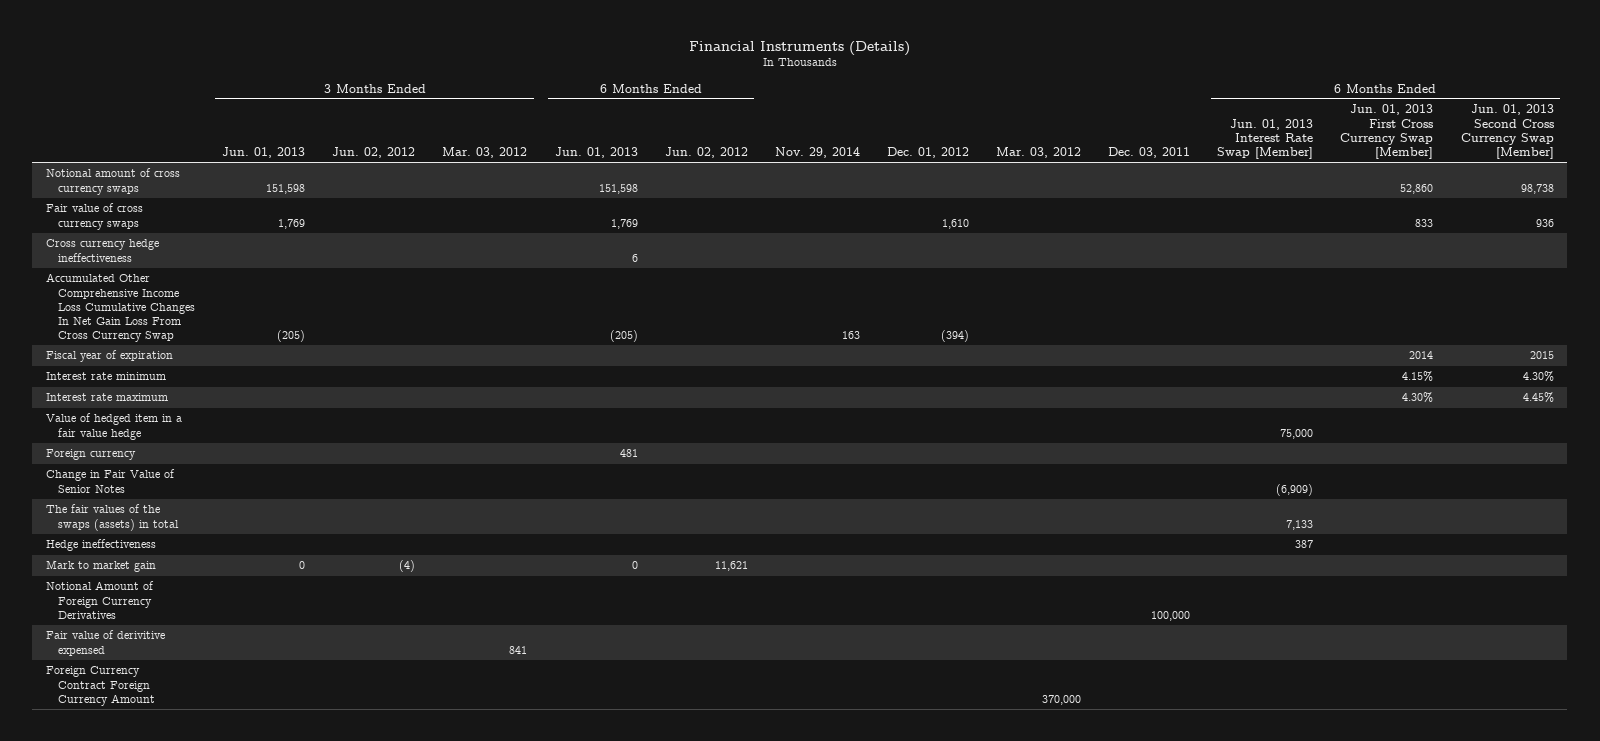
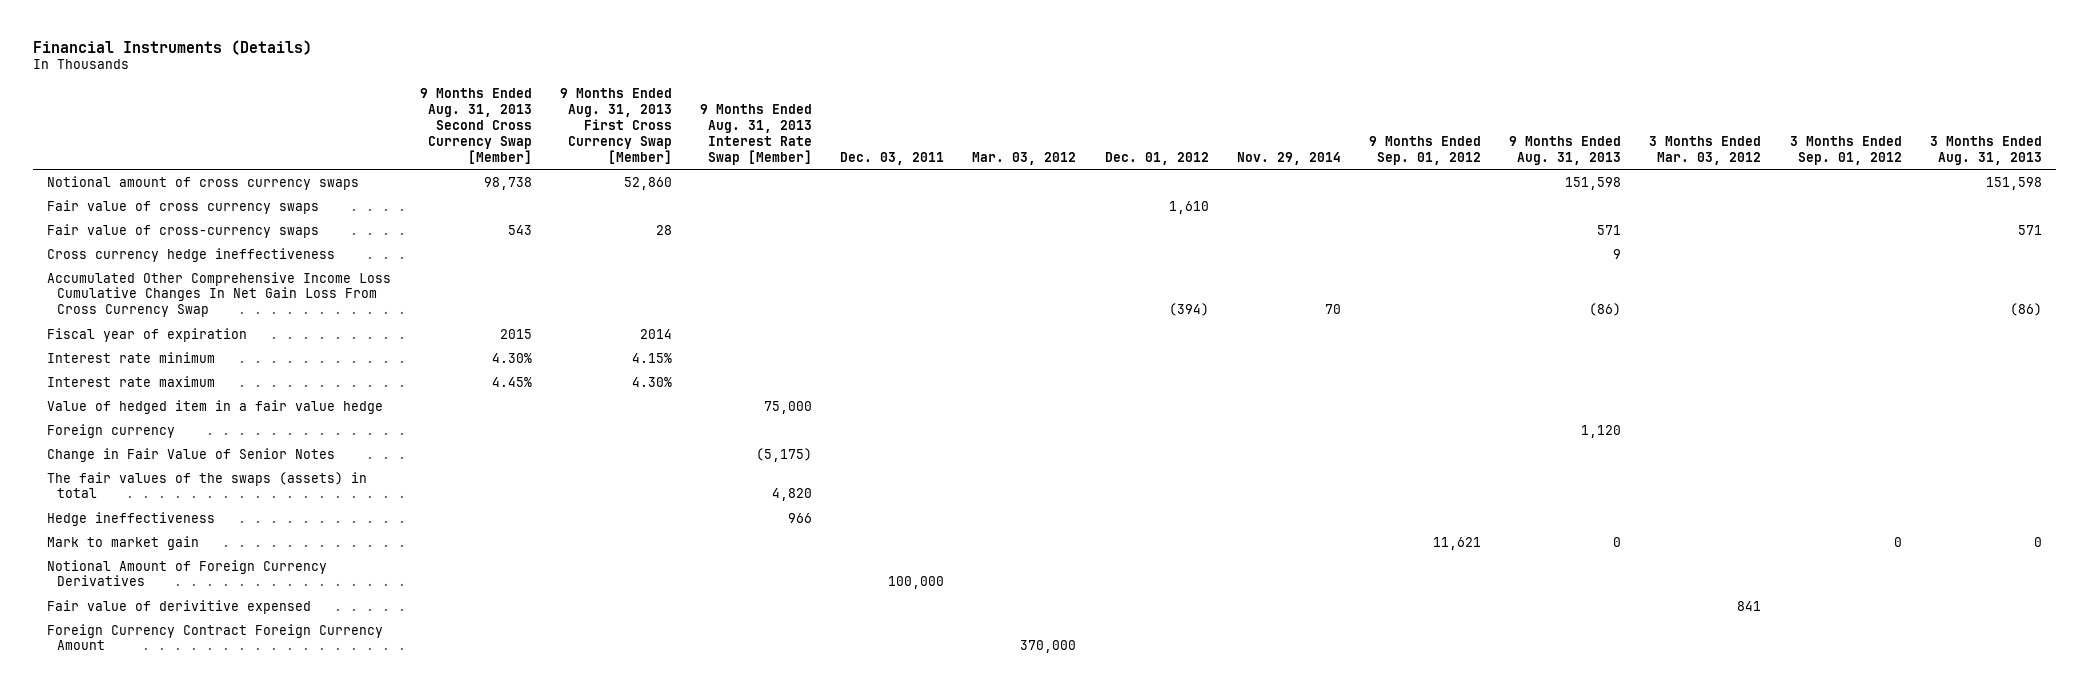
- | 3 Months Ended Jun. 01, 2013 | 3 Months Ended Jun. 02, 2012 | 3 Months Ended Mar. 03, 2012 | 6 Months Ended Jun. 01, 2013 | 6 Months Ended Jun. 02, 2012 | Nov. 29, 2014 | Dec. 01, 2012 | Mar. 03, 2012 | Dec. 03, 2011 | 6 Months Ended Jun. 01, 2013 Interest Rate Swap [Member] | 6 Months Ended Jun. 01, 2013 First Cross Currency Swap [Member] | 6 Months Ended Jun. 01, 2013 Second Cross Currency Swap [Member]
+ | 9 Months Ended Aug. 31, 2013 Second Cross Currency Swap [Member] | 9 Months Ended Aug. 31, 2013 First Cross Currency Swap [Member] | 9 Months Ended Aug. 31, 2013 Interest Rate Swap [Member] | Dec. 03, 2011 | Mar. 03, 2012 | Dec. 01, 2012 | Nov. 29, 2014 | 9 Months Ended Sep. 01, 2012 | 9 Months Ended Aug. 31, 2013 | 3 Months Ended Mar. 03, 2012 | 3 Months Ended Sep. 01, 2012 | 3 Months Ended Aug. 31, 2013
+ Fair value of cross-currency swaps | 543 | 28 | | | | | | | 571 | | | 571
- Accumulated Other Comprehensive Income Loss Cumulative Changes In Net Gain Loss From Cross Currency Swap | (205) | | | (205) | | 163 | (394) | | | | |
+ Accumulated Other Comprehensive Income Loss Cumulative Changes In Net Gain Loss From Cross Currency Swap | | | | | | (394) | 70 | | (86) | | | (86)

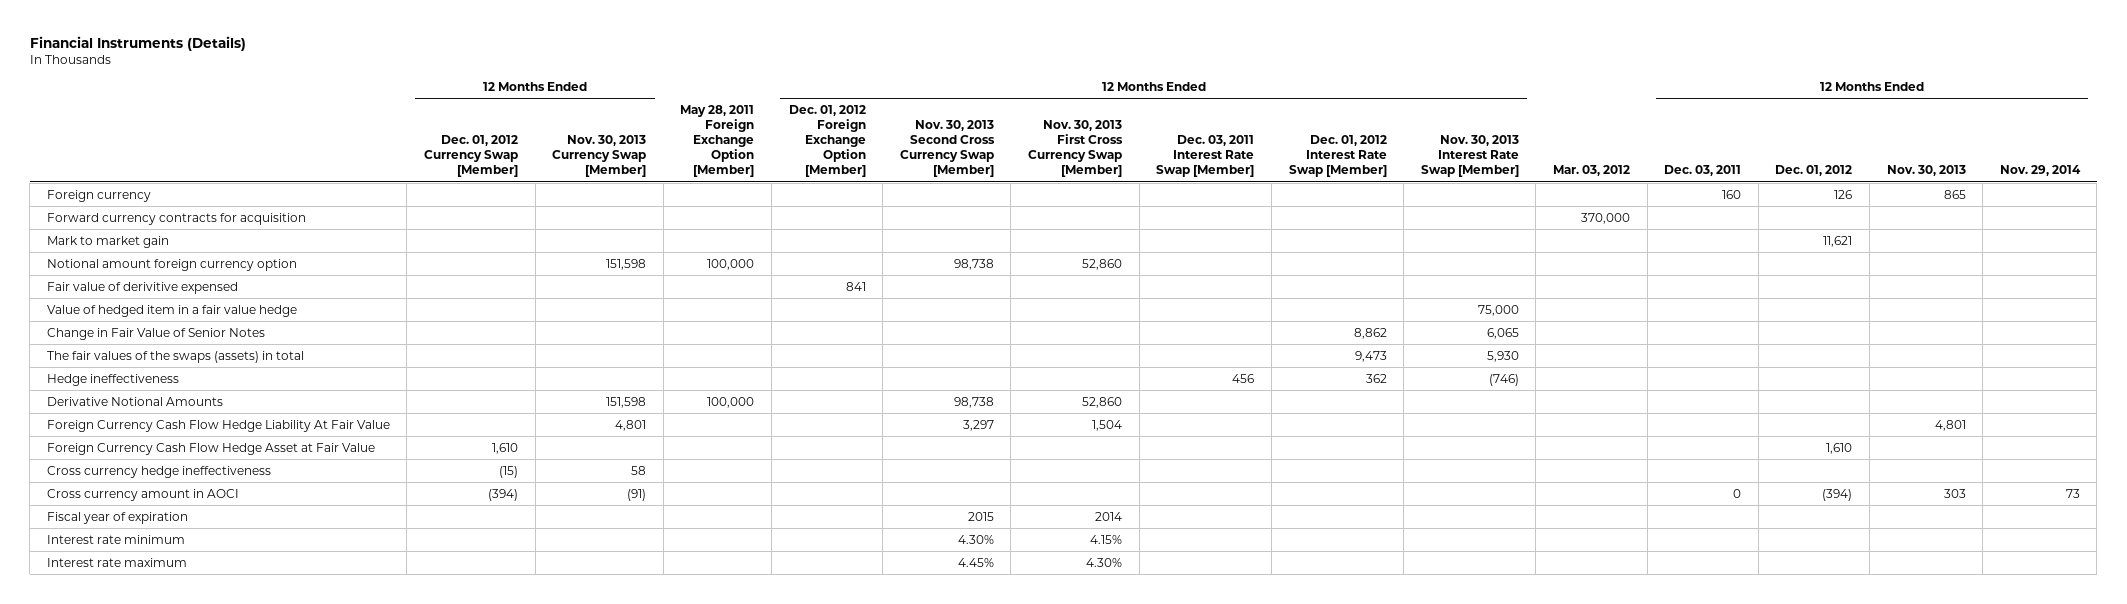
- | 9 Months Ended Aug. 31, 2013 Second Cross Currency Swap [Member] | 9 Months Ended Aug. 31, 2013 First Cross Currency Swap [Member] | 9 Months Ended Aug. 31, 2013 Interest Rate Swap [Member] | Dec. 03, 2011 | Mar. 03, 2012 | Dec. 01, 2012 | Nov. 29, 2014 | 9 Months Ended Sep. 01, 2012 | 9 Months Ended Aug. 31, 2013 | 3 Months Ended Mar. 03, 2012 | 3 Months Ended Sep. 01, 2012 | 3 Months Ended Aug. 31, 2013
+ | 12 Months Ended Dec. 01, 2012 Currency Swap [Member] | 12 Months Ended Nov. 30, 2013 Currency Swap [Member] | May 28, 2011 Foreign Exchange Option [Member] | 12 Months Ended Dec. 01, 2012 Foreign Exchange Option [Member] | 12 Months Ended Nov. 30, 2013 Second Cross Currency Swap [Member] | 12 Months Ended Nov. 30, 2013 First Cross Currency Swap [Member] | 12 Months Ended Dec. 03, 2011 Interest Rate Swap [Member] | 12 Months Ended Dec. 01, 2012 Interest Rate Swap [Member] | 12 Months Ended Nov. 30, 2013 Interest Rate Swap [Member] | Mar. 03, 2012 | 12 Months Ended Dec. 03, 2011 | 12 Months Ended Dec. 01, 2012 | 12 Months Ended Nov. 30, 2013 | 12 Months Ended Nov. 29, 2014
- Notional amount of cross currency swaps | 98,738 | 52,860 | | | | | | | 151,598 | | | 151,598
- Fair value of cross currency swaps | | | | | | 1,610 | | | | | |
- Fair value of cross-currency swaps | 543 | 28 | | | | | | | 571 | | | 571
- Accumulated Other Comprehensive Income Loss Cumulative Changes In Net Gain Loss From Cross Currency Swap | | | | | | (394) | 70 | | (86) | | | (86)
+ Forward currency contracts for acquisition | | | | | | | | | | 370,000 | | | |
moved up: Mark to market gain | | | | | | | | | | | | 11,621 | |
+ Notional amount foreign currency option | | 151,598 | 100,000 | | 98,738 | 52,860 | | | | | | | |
moved up: Fair value of derivitive expensed | | | | 841 | | | | | | | | | |
moved down: Value of hedged item in a fair value hedge | | | | | | | | | 75,000 | | | | |
- Notional Amount of Foreign Currency Derivatives | | | | 100,000 | | | | | | | |
- Foreign Currency Contract Foreign Currency Amount | | | | | 370,000 | | | | | | |
+ Derivative Notional Amounts | | 151,598 | 100,000 | | 98,738 | 52,860 | | | | | | | |
+ Foreign Currency Cash Flow Hedge Liability At Fair Value | | 4,801 | | | 3,297 | 1,504 | | | | | | | 4,801 |
+ Foreign Currency Cash Flow Hedge Asset at Fair Value | 1,610 | | | | | | | | | | | 1,610 | |
moved down: Cross currency hedge ineffectiveness | (15) | 58 | | | | | | | | | | | |
+ Cross currency amount in AOCI | (394) | (91) | | | | | | | | | 0 | (394) | 303 | 73
moved down: Fiscal year of expiration | | | | | 2015 | 2014 | | | | | | | |
moved down: Interest rate minimum | | | | | 4.30% | 4.15% | | | | | | | |
moved down: Interest rate maximum | | | | | 4.45% | 4.30% | | | | | | | |

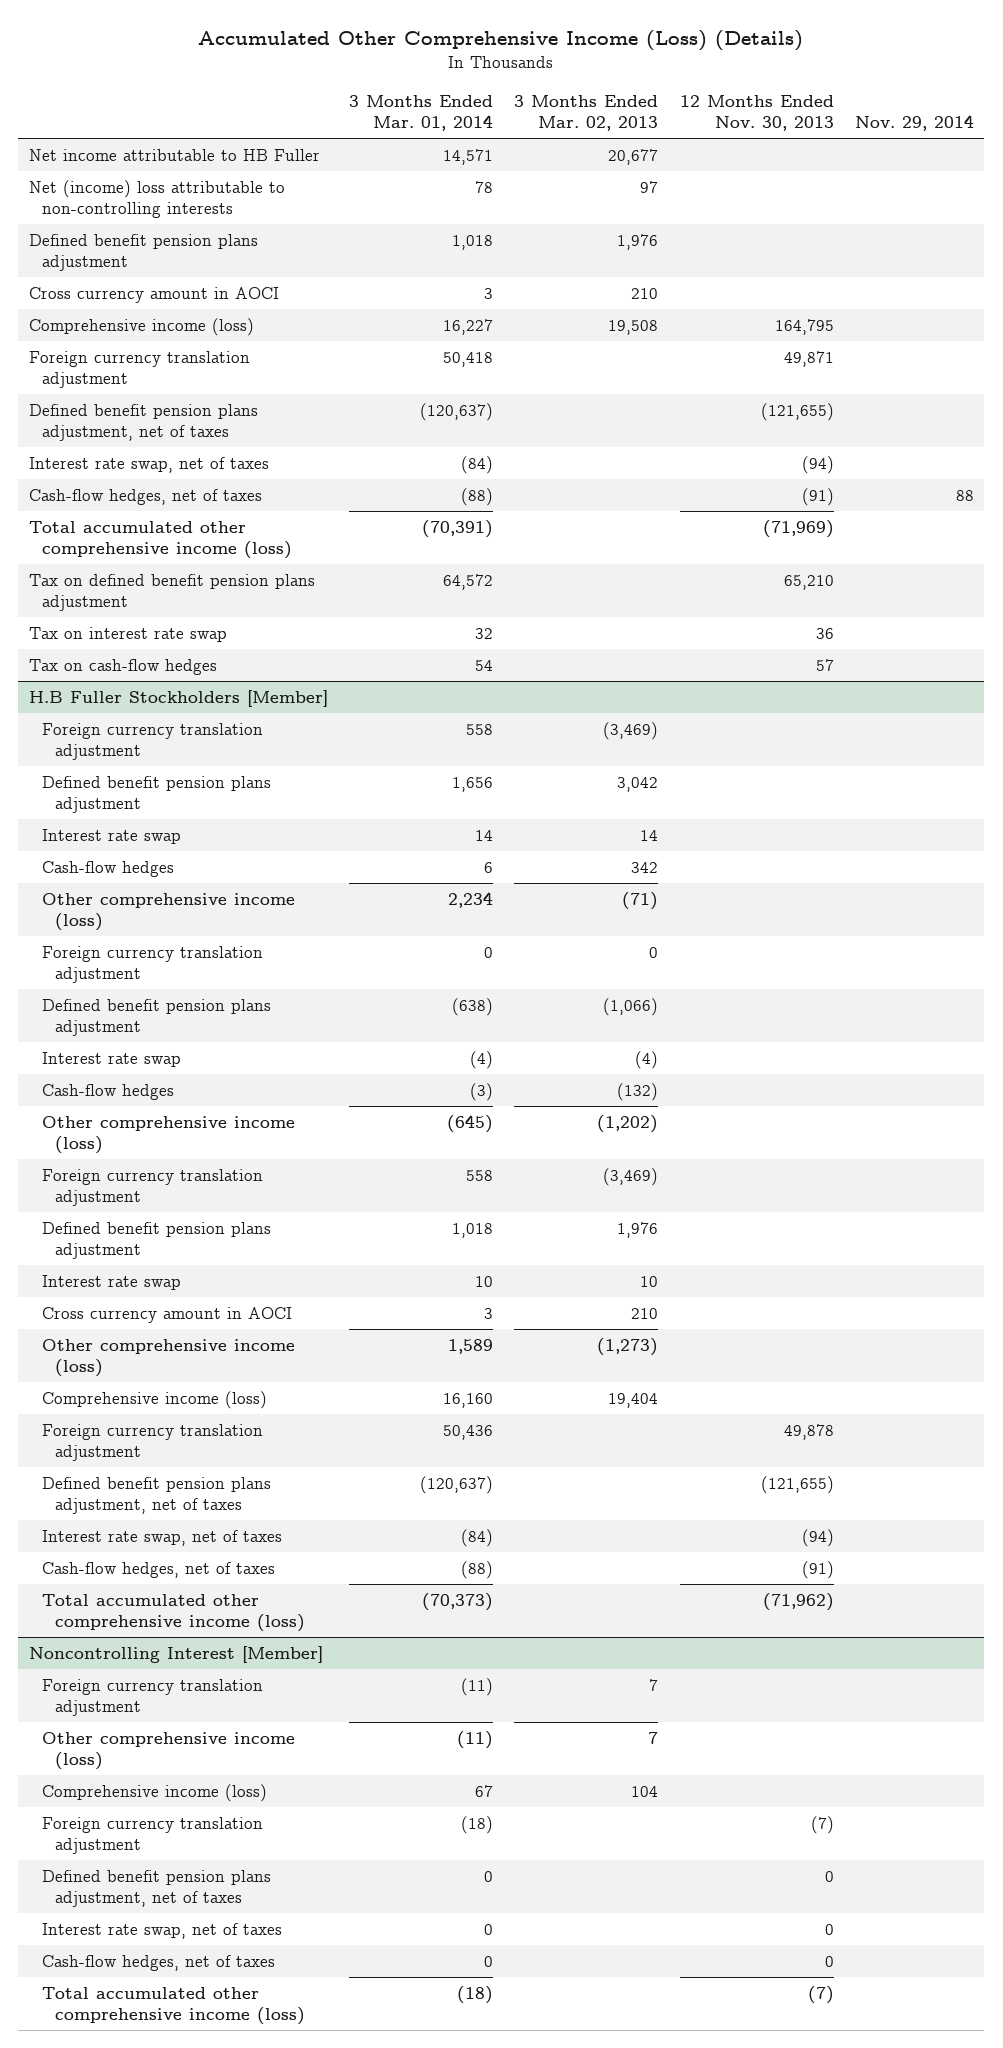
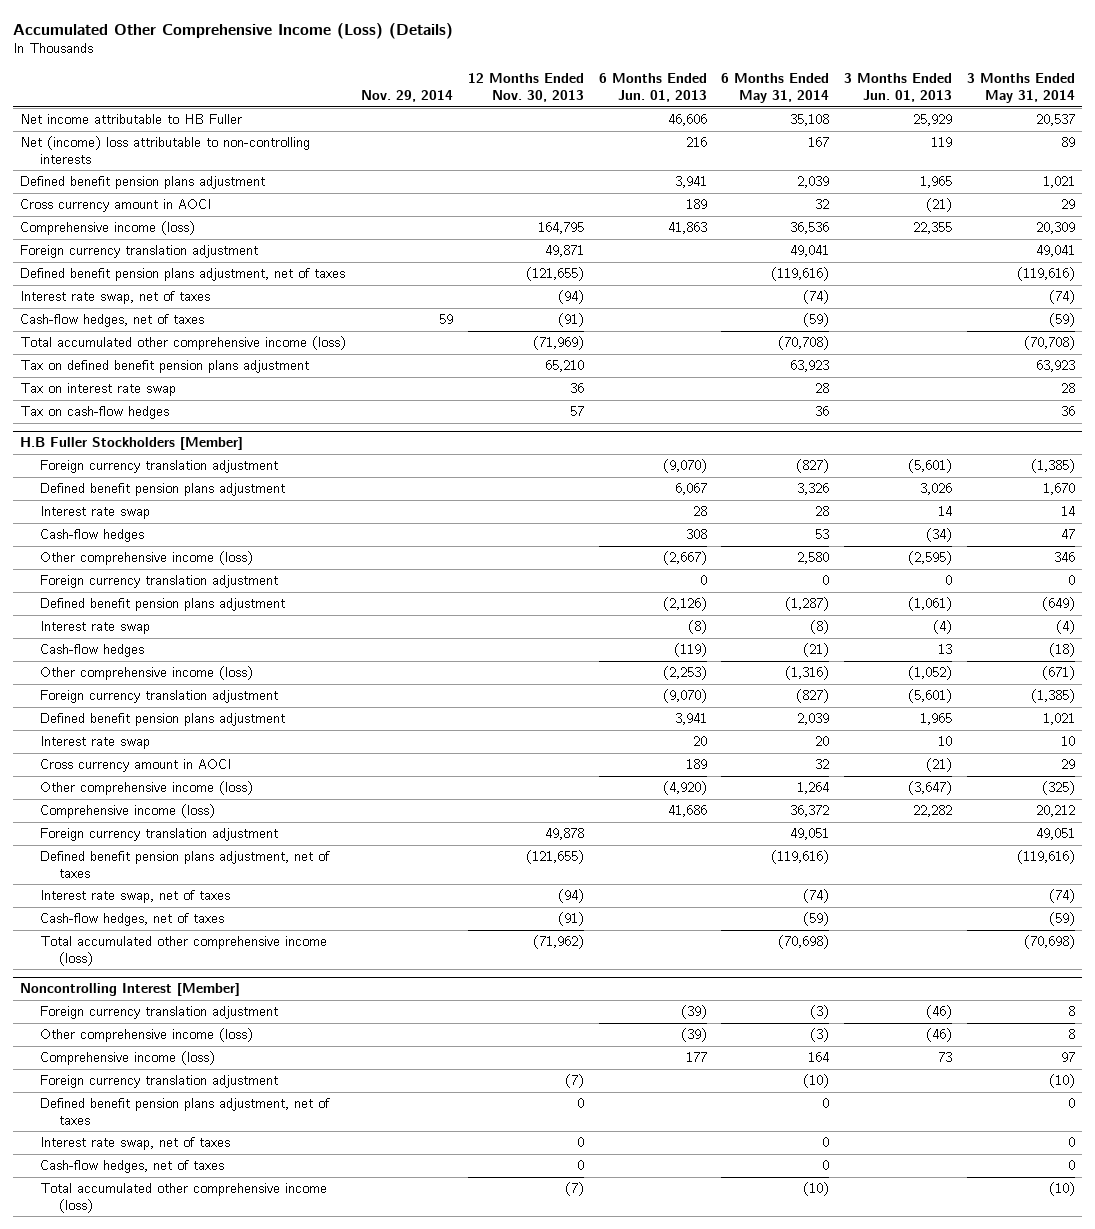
- | 3 Months Ended Mar. 01, 2014 | 3 Months Ended Mar. 02, 2013 | 12 Months Ended Nov. 30, 2013 | Nov. 29, 2014
+ | Nov. 29, 2014 | 12 Months Ended Nov. 30, 2013 | 6 Months Ended Jun. 01, 2013 | 6 Months Ended May 31, 2014 | 3 Months Ended Jun. 01, 2013 | 3 Months Ended May 31, 2014
- Cash-flow hedges, net of taxes | (88) | | (91) | 88
+ Cash-flow hedges, net of taxes | 59 | (91) | | (59) | | (59)

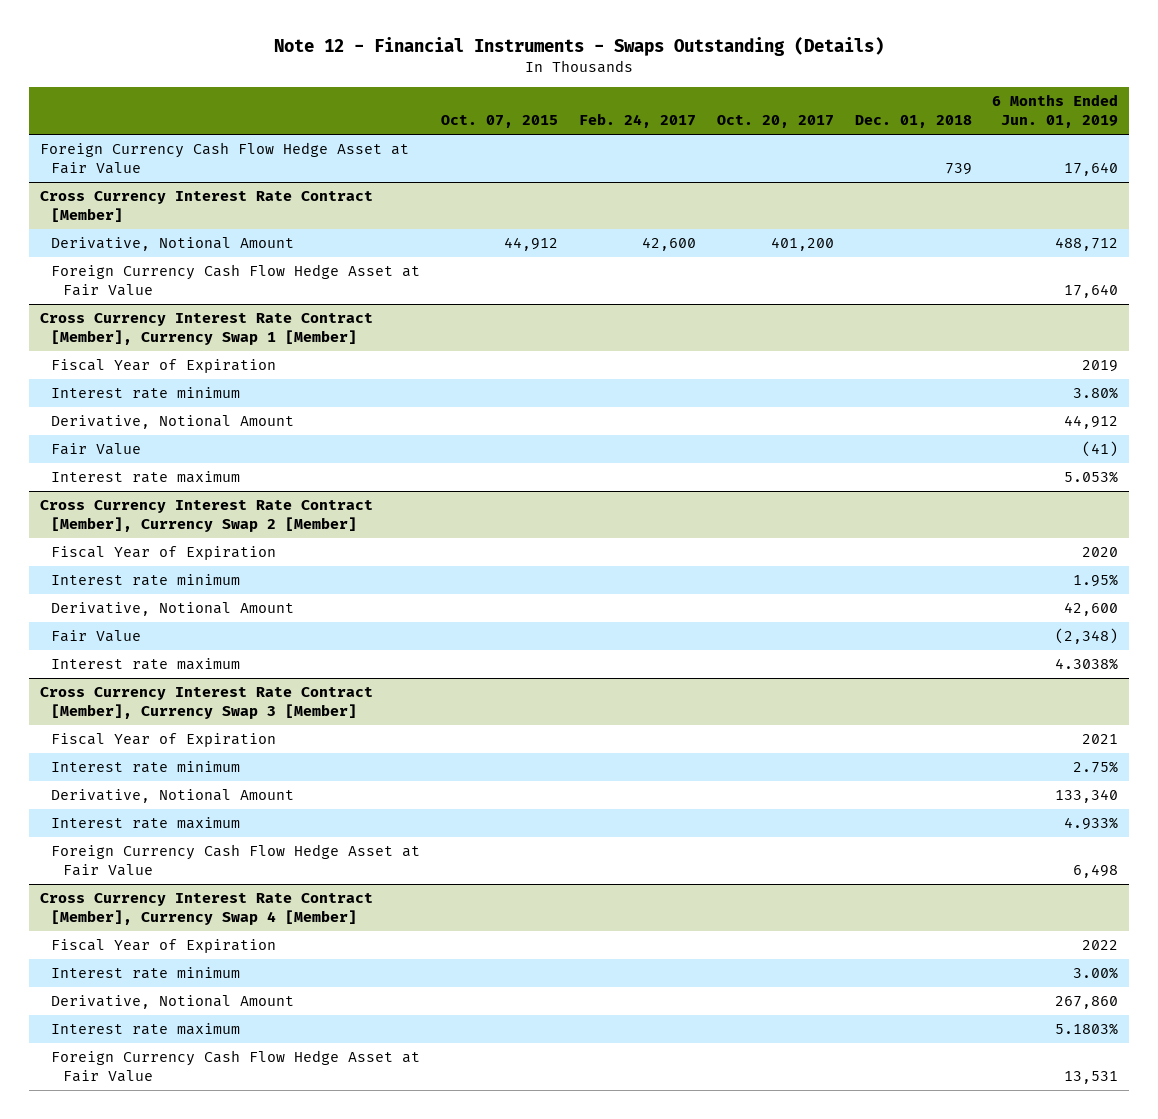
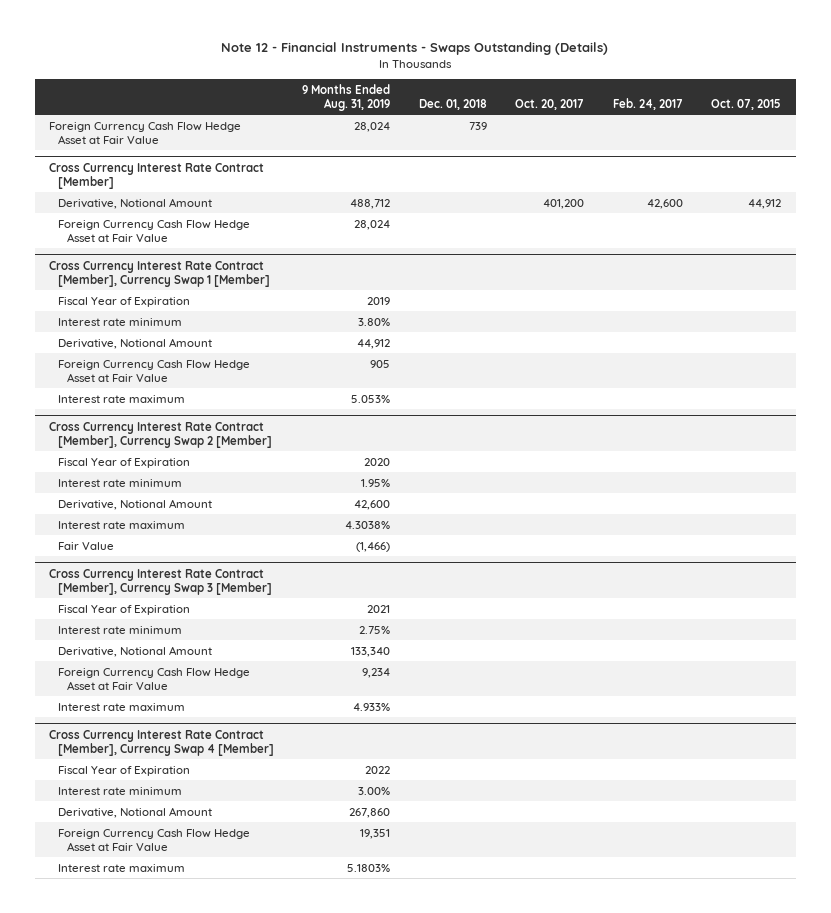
- | Oct. 07, 2015 | Feb. 24, 2017 | Oct. 20, 2017 | Dec. 01, 2018 | 6 Months Ended Jun. 01, 2019
+ | 9 Months Ended Aug. 31, 2019 | Dec. 01, 2018 | Oct. 20, 2017 | Feb. 24, 2017 | Oct. 07, 2015
@ Cross Currency Interest Rate Contract [Member], Currency Swap 1 [Member]
- Fair Value | | | | | (41)
+ Foreign Currency Cash Flow Hedge Asset at Fair Value | 905 | | | |
@ Cross Currency Interest Rate Contract [Member], Currency Swap 2 [Member]
moved down: Fair Value | (1,466) | | | |
@ Cross Currency Interest Rate Contract [Member], Currency Swap 3 [Member]
moved down: Interest rate maximum | 4.933% | | | |
@ Cross Currency Interest Rate Contract [Member], Currency Swap 4 [Member]
moved down: Interest rate maximum | 5.1803% | | | |

